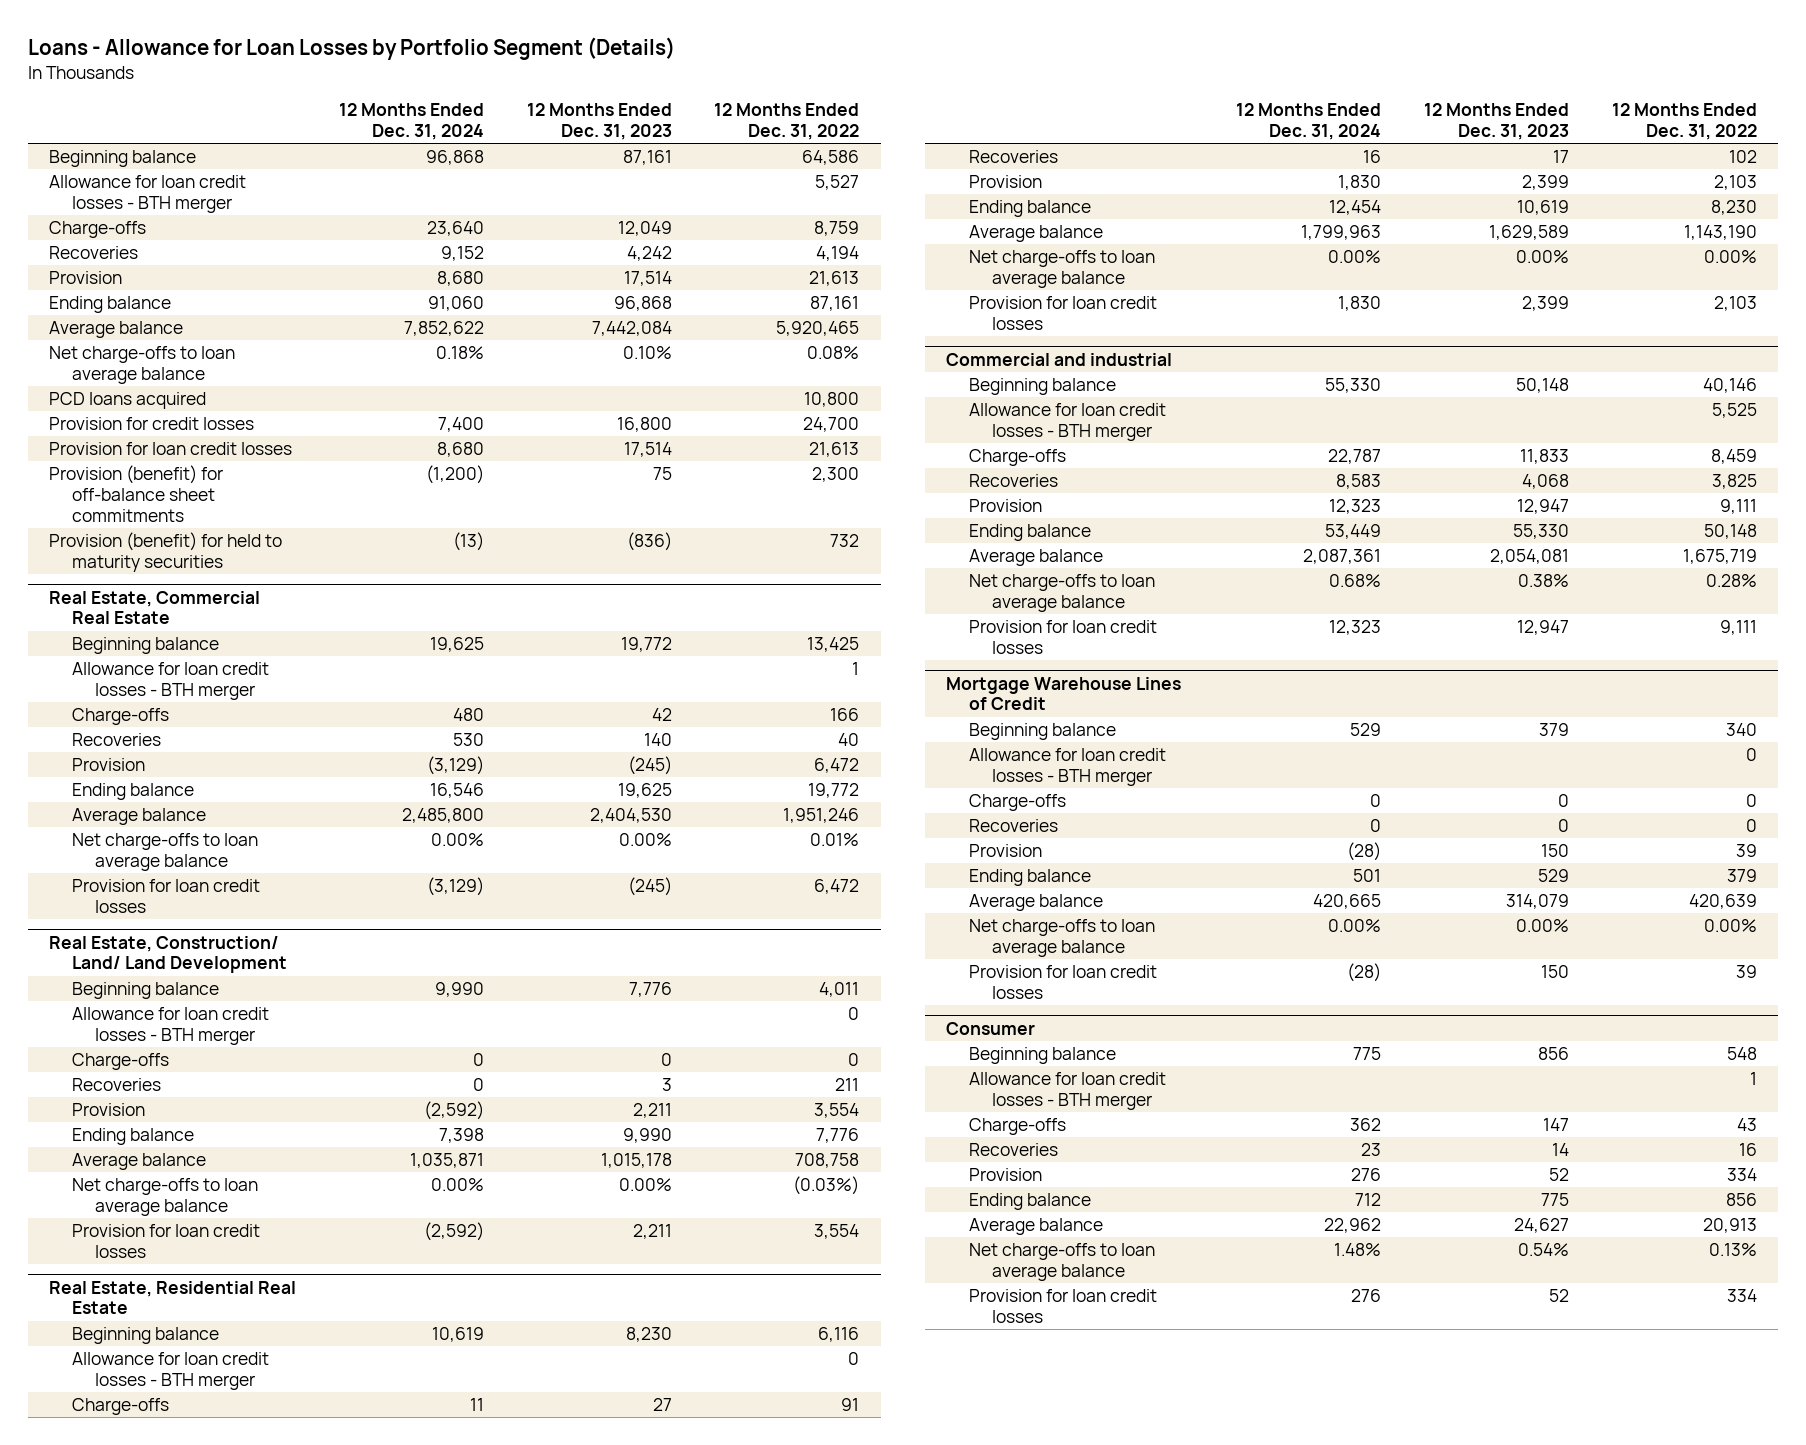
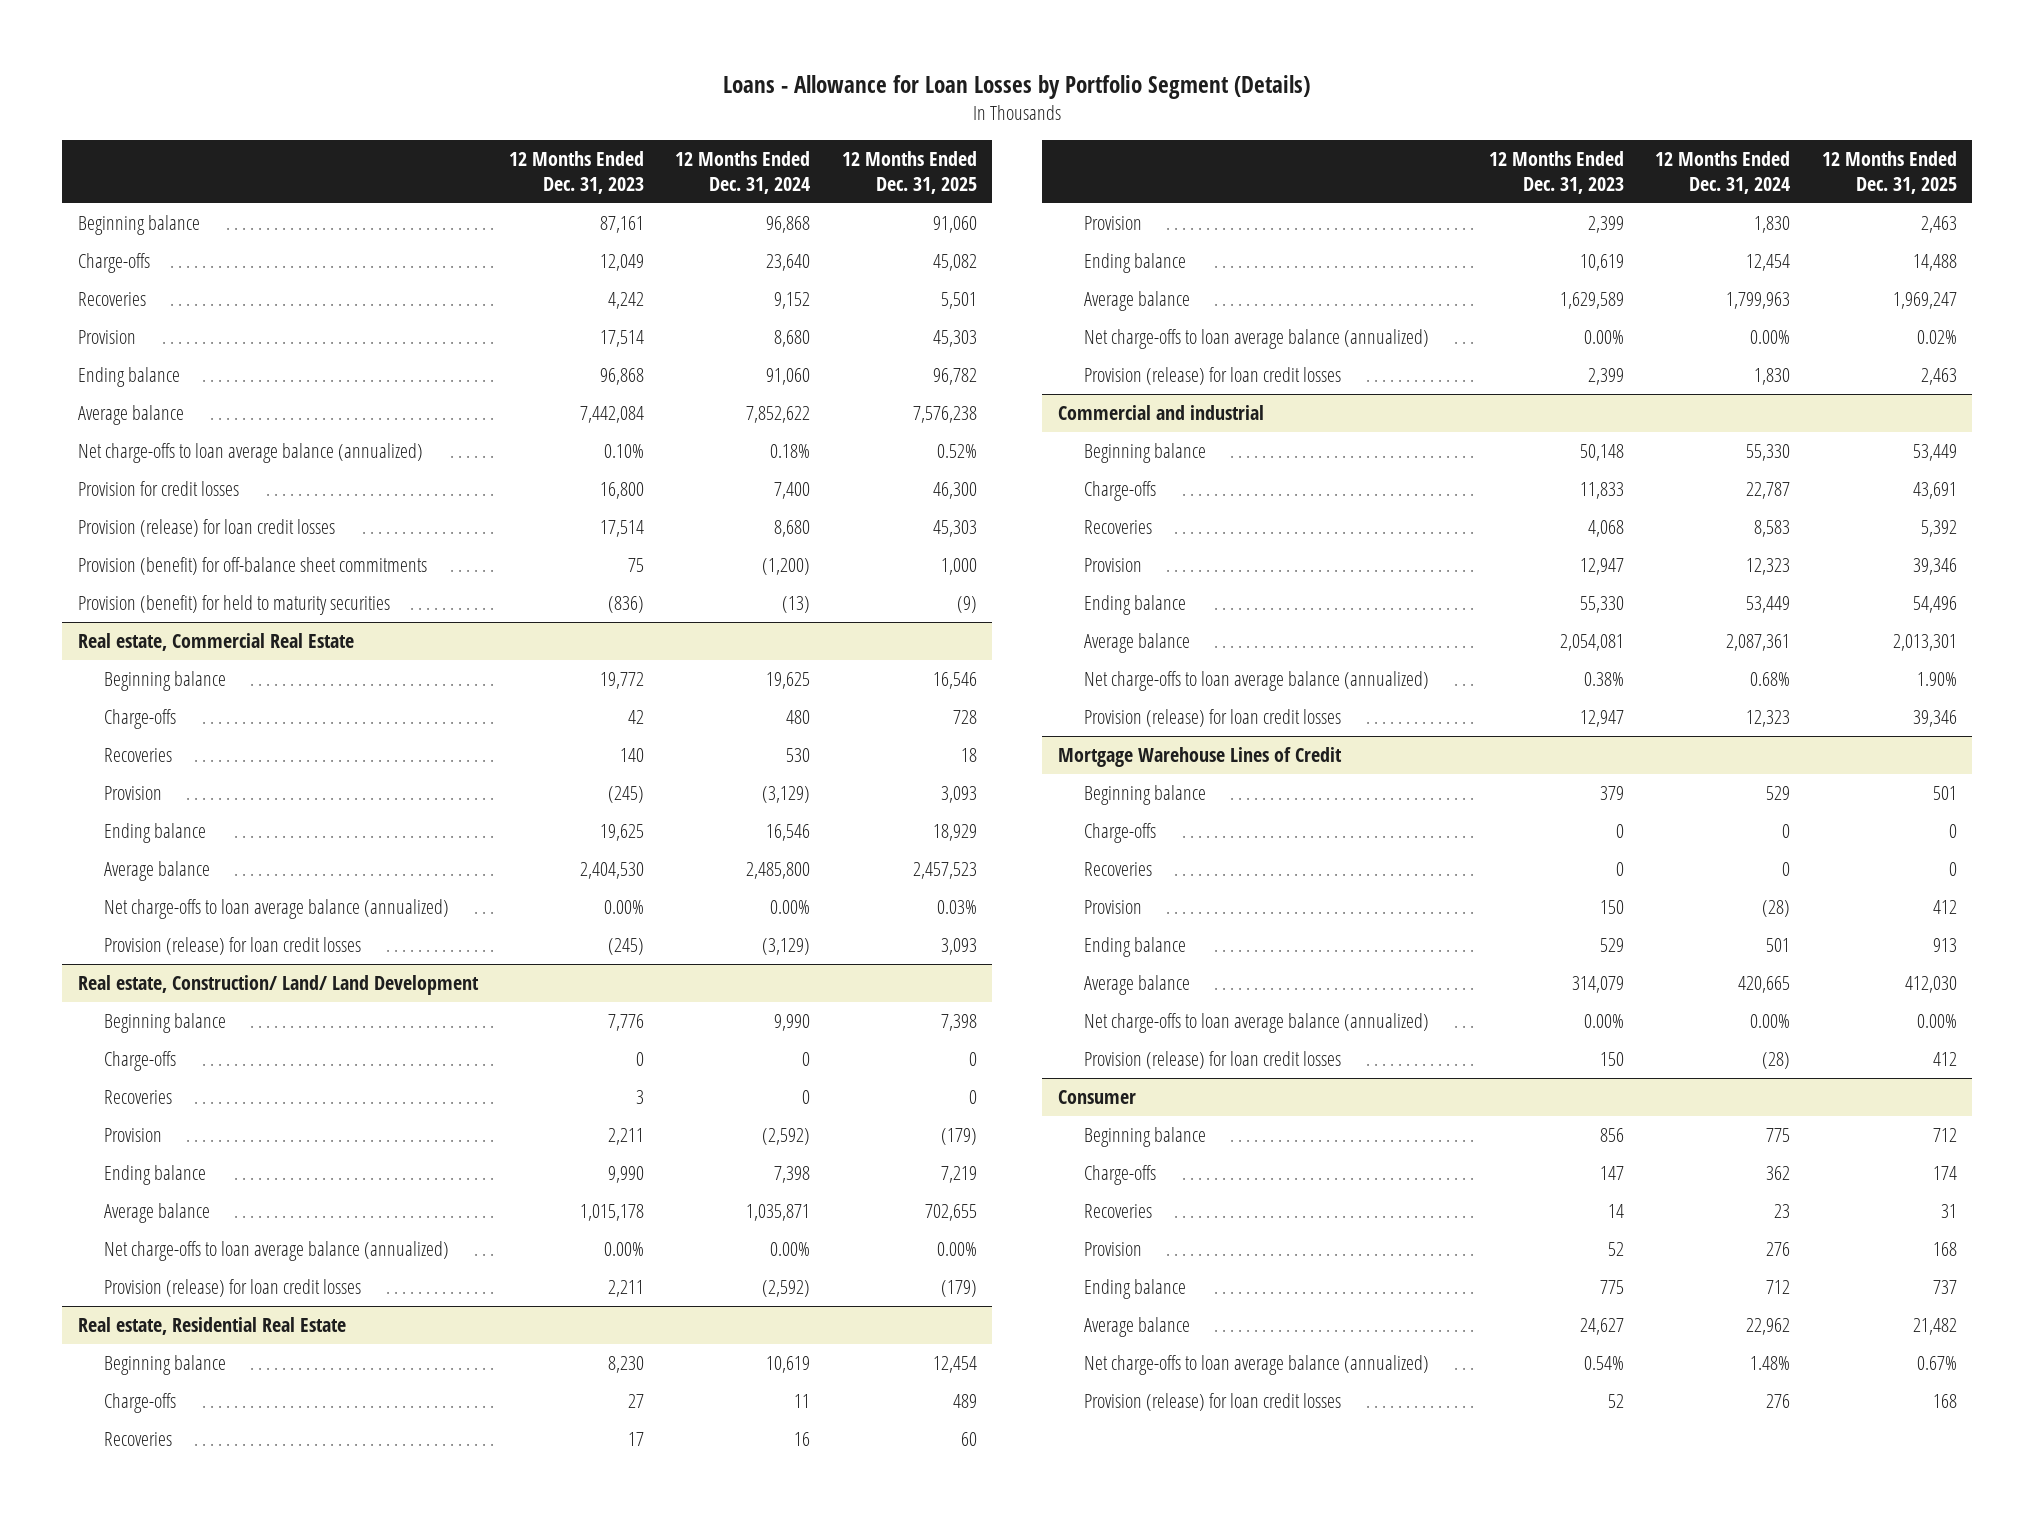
- | 12 Months Ended Dec. 31, 2024 | 12 Months Ended Dec. 31, 2023 | 12 Months Ended Dec. 31, 2022
+ | 12 Months Ended Dec. 31, 2023 | 12 Months Ended Dec. 31, 2024 | 12 Months Ended Dec. 31, 2025
- Allowance for loan credit losses - BTH merger | | | 5,527
- Net charge-offs to loan average balance | 0.18% | 0.10% | 0.08%
- PCD loans acquired | | | 10,800
+ Net charge-offs to loan average balance (annualized) | 0.10% | 0.18% | 0.52%
- Provision for loan credit losses | 8,680 | 17,514 | 21,613
+ Provision (release) for loan credit losses | 17,514 | 8,680 | 45,303
- Real Estate, Commercial Real Estate
+ Real estate, Commercial Real Estate
- Allowance for loan credit losses - BTH merger | | | 1
- Net charge-offs to loan average balance | 0.00% | 0.00% | 0.01%
- Provision for loan credit losses | (3,129) | (245) | 6,472
- Real Estate, Construction/ Land/ Land Development
+ Net charge-offs to loan average balance (annualized) | 0.00% | 0.00% | 0.03%
+ Provision (release) for loan credit losses | (245) | (3,129) | 3,093
+ Real estate, Construction/ Land/ Land Development
- Allowance for loan credit losses - BTH merger | | | 0
- Net charge-offs to loan average balance | 0.00% | 0.00% | (0.03%)
- Provision for loan credit losses | (2,592) | 2,211 | 3,554
- Real Estate, Residential Real Estate
+ Net charge-offs to loan average balance (annualized) | 0.00% | 0.00% | 0.00%
+ Provision (release) for loan credit losses | 2,211 | (2,592) | (179)
+ Real estate, Residential Real Estate
- Allowance for loan credit losses - BTH merger | | | 0
- Net charge-offs to loan average balance | 0.00% | 0.00% | 0.00%
- Provision for loan credit losses | 1,830 | 2,399 | 2,103
+ Net charge-offs to loan average balance (annualized) | 0.00% | 0.00% | 0.02%
+ Provision (release) for loan credit losses | 2,399 | 1,830 | 2,463
@ Commercial and industrial
- Allowance for loan credit losses - BTH merger | | | 5,525
- Net charge-offs to loan average balance | 0.68% | 0.38% | 0.28%
- Provision for loan credit losses | 12,323 | 12,947 | 9,111
+ Net charge-offs to loan average balance (annualized) | 0.38% | 0.68% | 1.90%
+ Provision (release) for loan credit losses | 12,947 | 12,323 | 39,346
@ Mortgage Warehouse Lines of Credit
- Allowance for loan credit losses - BTH merger | | | 0
- Net charge-offs to loan average balance | 0.00% | 0.00% | 0.00%
- Provision for loan credit losses | (28) | 150 | 39
+ Net charge-offs to loan average balance (annualized) | 0.00% | 0.00% | 0.00%
+ Provision (release) for loan credit losses | 150 | (28) | 412
@ Consumer
- Allowance for loan credit losses - BTH merger | | | 1
- Net charge-offs to loan average balance | 1.48% | 0.54% | 0.13%
- Provision for loan credit losses | 276 | 52 | 334
+ Net charge-offs to loan average balance (annualized) | 0.54% | 1.48% | 0.67%
+ Provision (release) for loan credit losses | 52 | 276 | 168

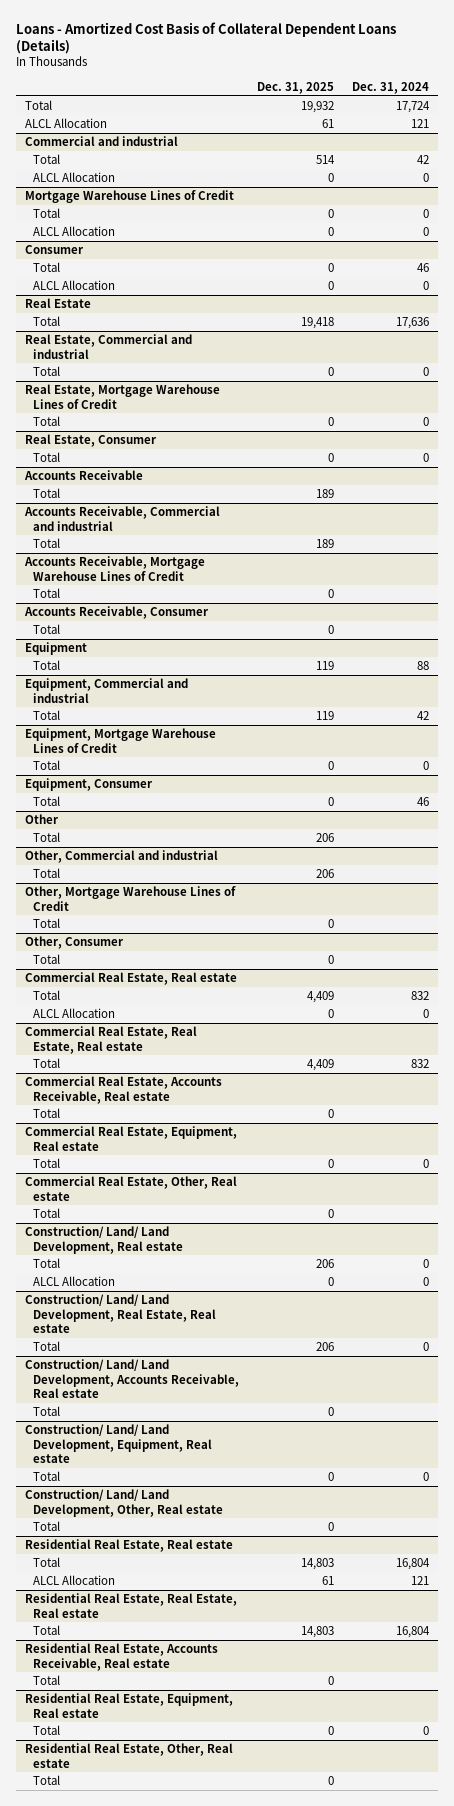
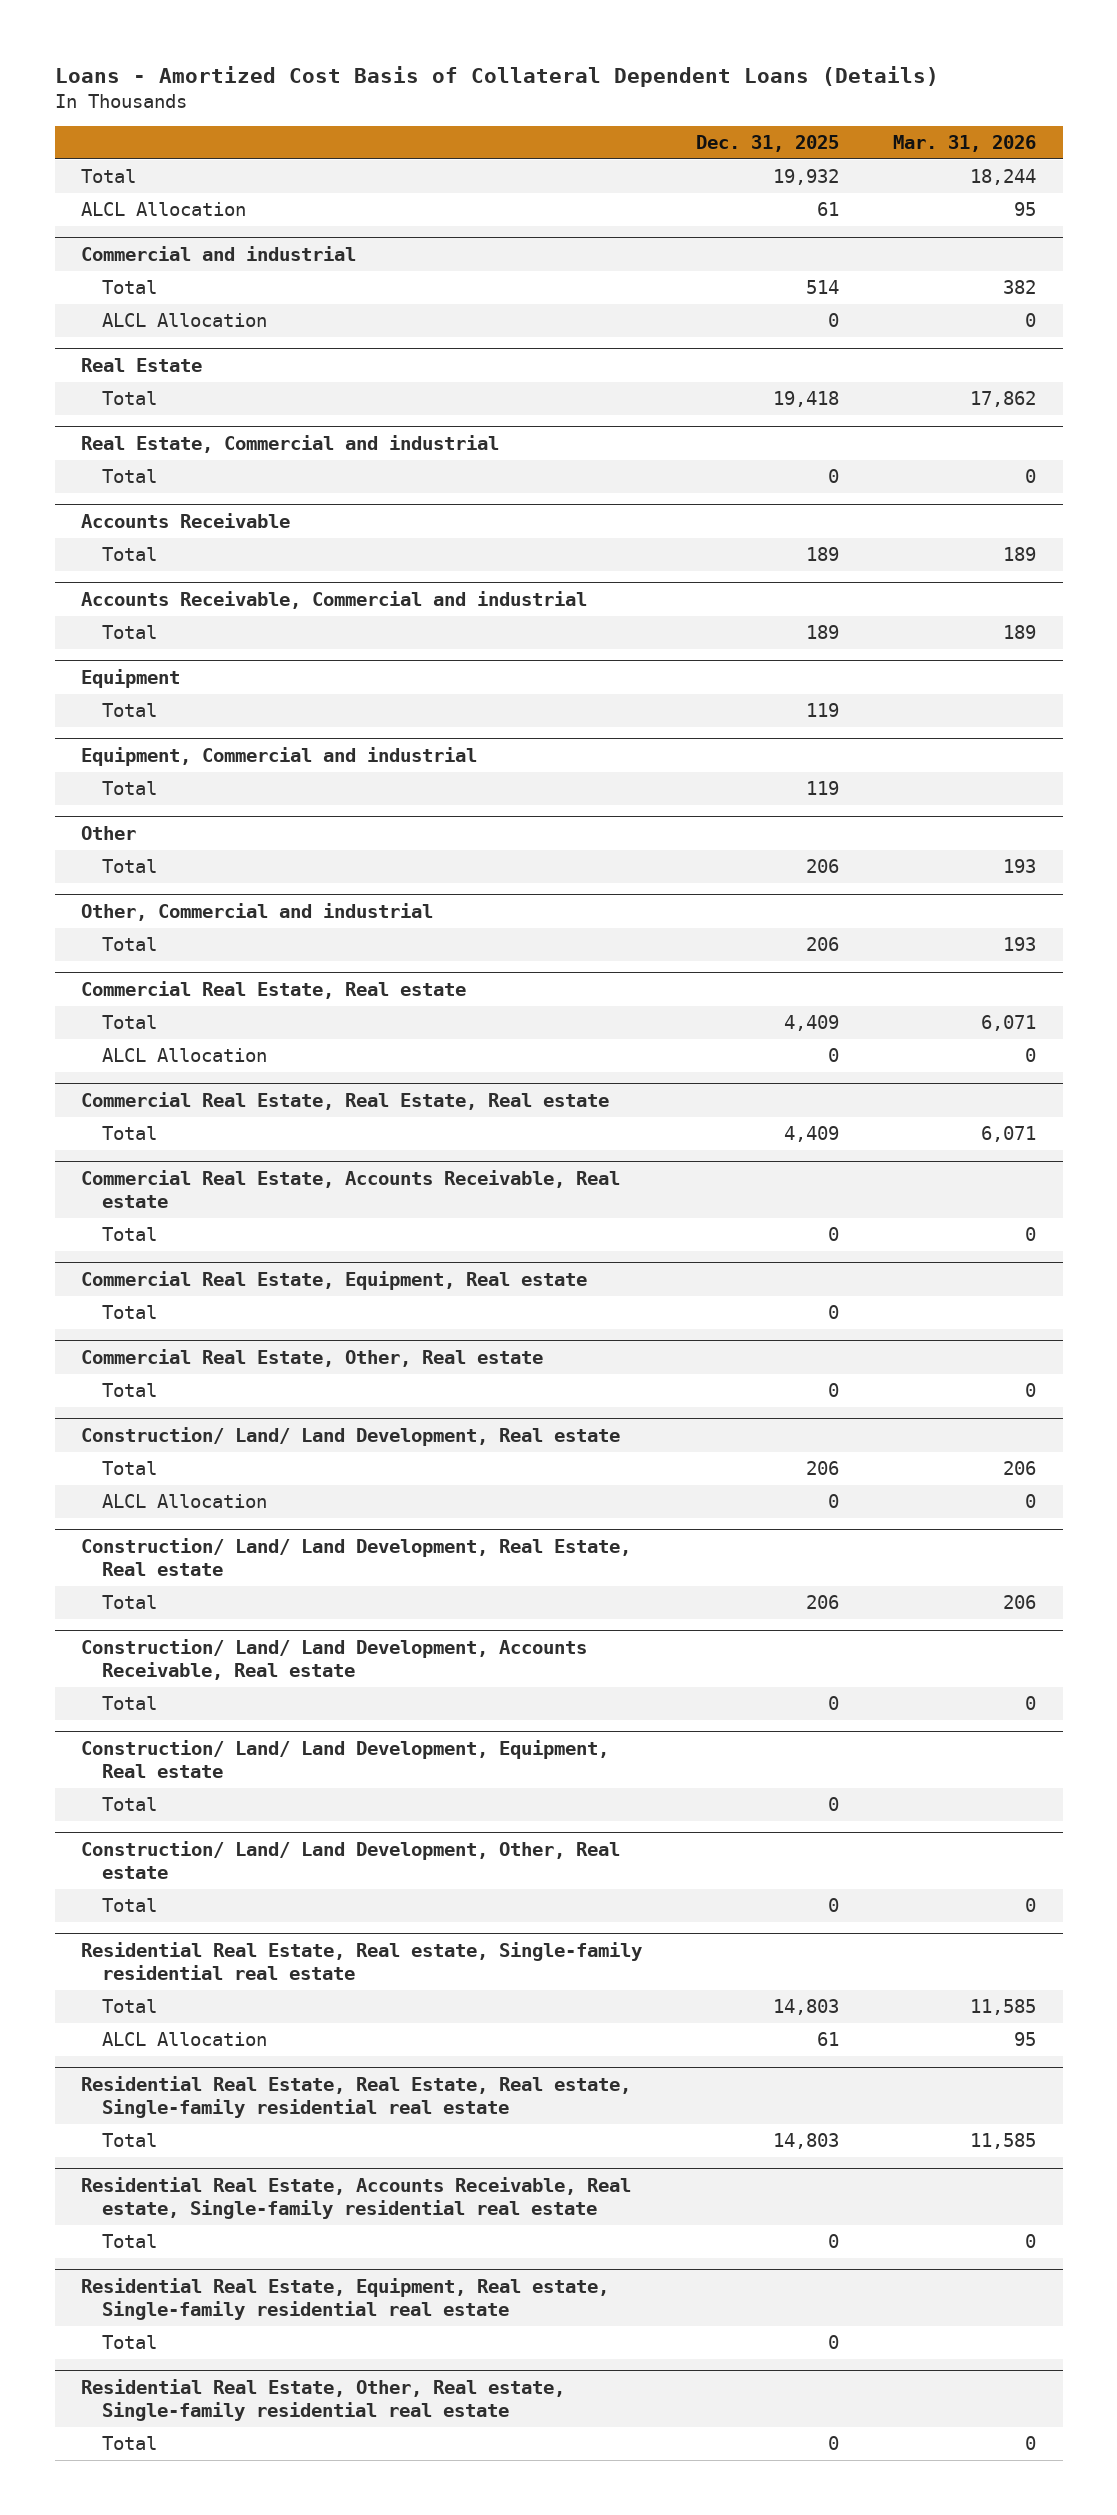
- | Dec. 31, 2025 | Dec. 31, 2024
+ | Dec. 31, 2025 | Mar. 31, 2026
- Mortgage Warehouse Lines of Credit
- Total | 0 | 0
- ALCL Allocation | 0 | 0
- Consumer
- Total | 0 | 46
- ALCL Allocation | 0 | 0
- Real Estate, Mortgage Warehouse Lines of Credit
- Total | 0 | 0
- Real Estate, Consumer
- Total | 0 | 0
- Accounts Receivable, Mortgage Warehouse Lines of Credit
- Total | 0 |
- Accounts Receivable, Consumer
- Total | 0 |
- Equipment, Mortgage Warehouse Lines of Credit
- Total | 0 | 0
- Equipment, Consumer
- Total | 0 | 46
- Other, Mortgage Warehouse Lines of Credit
- Total | 0 |
- Other, Consumer
- Total | 0 |
- Residential Real Estate, Real estate
+ Residential Real Estate, Real estate, Single-family residential real estate
- Residential Real Estate, Real Estate, Real estate
+ Residential Real Estate, Real Estate, Real estate, Single-family residential real estate
- Residential Real Estate, Accounts Receivable, Real estate
+ Residential Real Estate, Accounts Receivable, Real estate, Single-family residential real estate
- Residential Real Estate, Equipment, Real estate
+ Residential Real Estate, Equipment, Real estate, Single-family residential real estate
- Residential Real Estate, Other, Real estate
+ Residential Real Estate, Other, Real estate, Single-family residential real estate

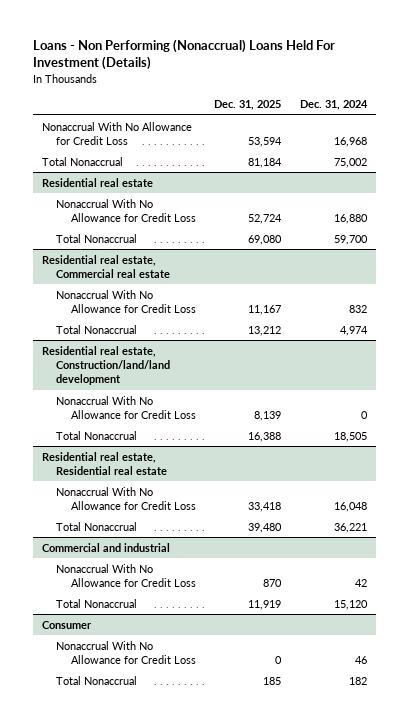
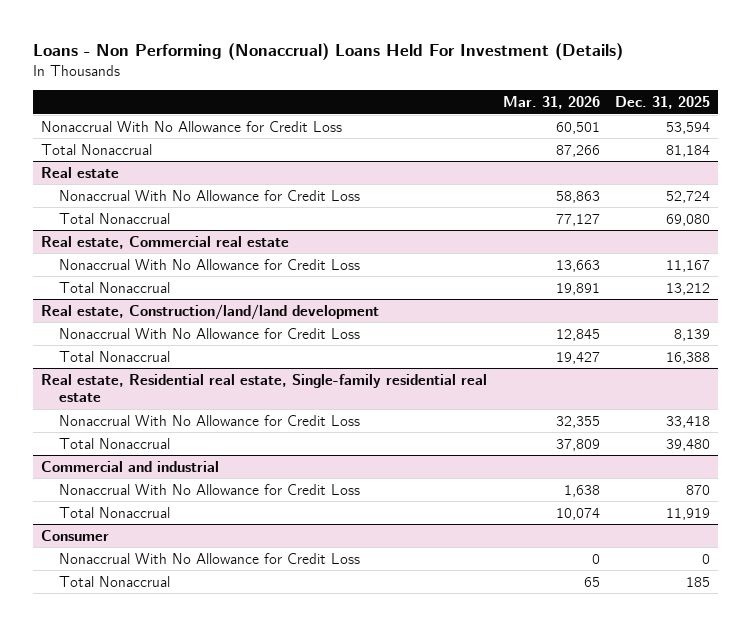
- | Dec. 31, 2025 | Dec. 31, 2024
+ | Mar. 31, 2026 | Dec. 31, 2025
- Residential real estate
+ Real estate
- Residential real estate, Commercial real estate
+ Real estate, Commercial real estate
- Residential real estate, Construction/land/land development
+ Real estate, Construction/land/land development
- Residential real estate, Residential real estate
+ Real estate, Residential real estate, Single-family residential real estate

